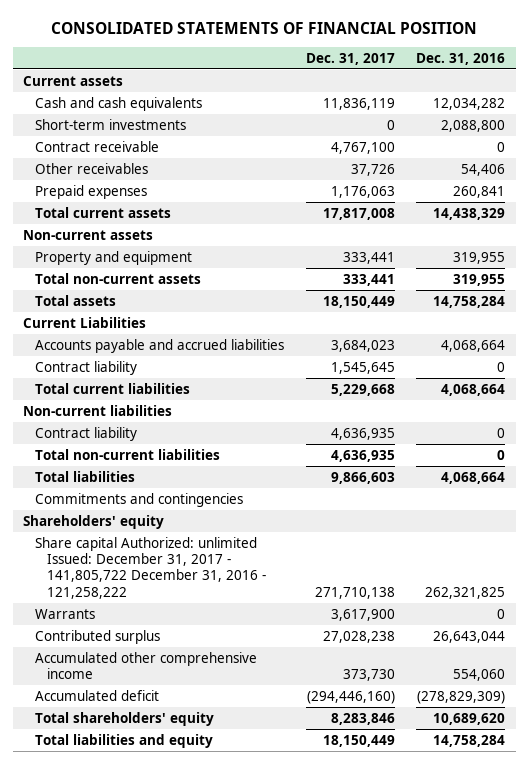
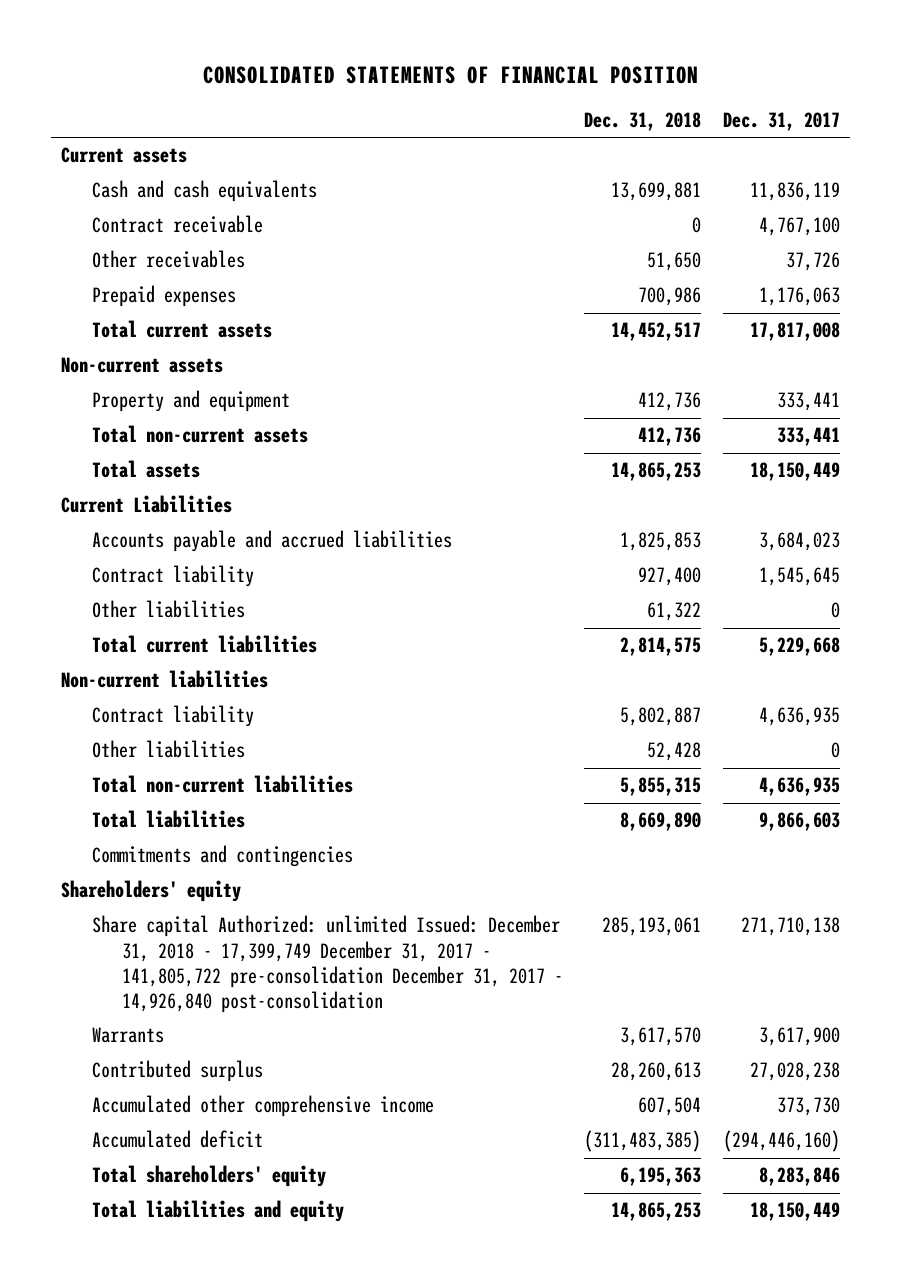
- | Dec. 31, 2017 | Dec. 31, 2016
+ | Dec. 31, 2018 | Dec. 31, 2017
- Short-term investments | 0 | 2,088,800
+ Other liabilities | 61,322 | 0
+ Other liabilities | 52,428 | 0
- Share capital Authorized: unlimited Issued: December 31, 2017 - 141,805,722 December 31, 2016 - 121,258,222 | 271,710,138 | 262,321,825
+ Share capital Authorized: unlimited Issued: December 31, 2018 - 17,399,749 December 31, 2017 - 141,805,722 pre-consolidation December 31, 2017 - 14,926,840 post-consolidation | 285,193,061 | 271,710,138

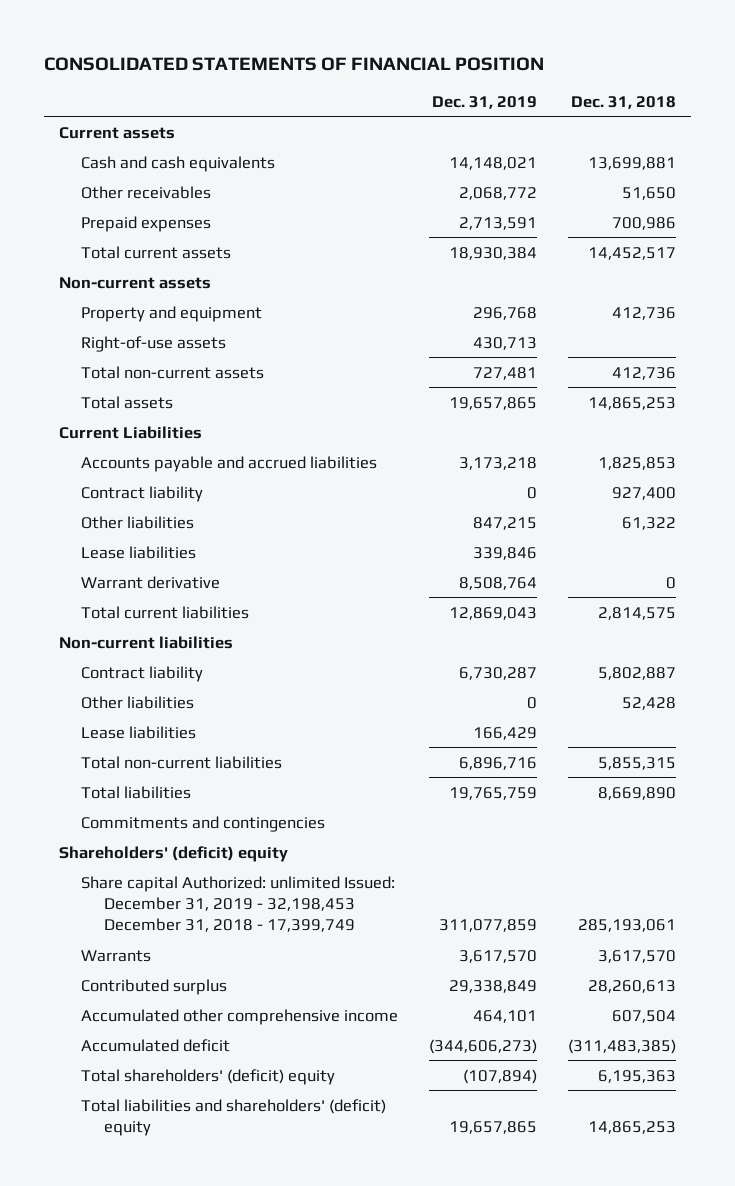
- | Dec. 31, 2018 | Dec. 31, 2017
+ | Dec. 31, 2019 | Dec. 31, 2018
- Contract receivable | 0 | 4,767,100
+ Right-of-use assets | 430,713 |
+ Lease liabilities | 339,846 |
+ Warrant derivative | 8,508,764 | 0
+ Lease liabilities | 166,429 |
- Shareholders' equity
- Share capital Authorized: unlimited Issued: December 31, 2018 - 17,399,749 December 31, 2017 - 141,805,722 pre-consolidation December 31, 2017 - 14,926,840 post-consolidation | 285,193,061 | 271,710,138
+ Shareholders' (deficit) equity
+ Share capital Authorized: unlimited Issued: December 31, 2019 - 32,198,453 December 31, 2018 - 17,399,749 | 311,077,859 | 285,193,061
- Total shareholders' equity | 6,195,363 | 8,283,846
- Total liabilities and equity | 14,865,253 | 18,150,449
+ Total shareholders' (deficit) equity | (107,894) | 6,195,363
+ Total liabilities and shareholders' (deficit) equity | 19,657,865 | 14,865,253

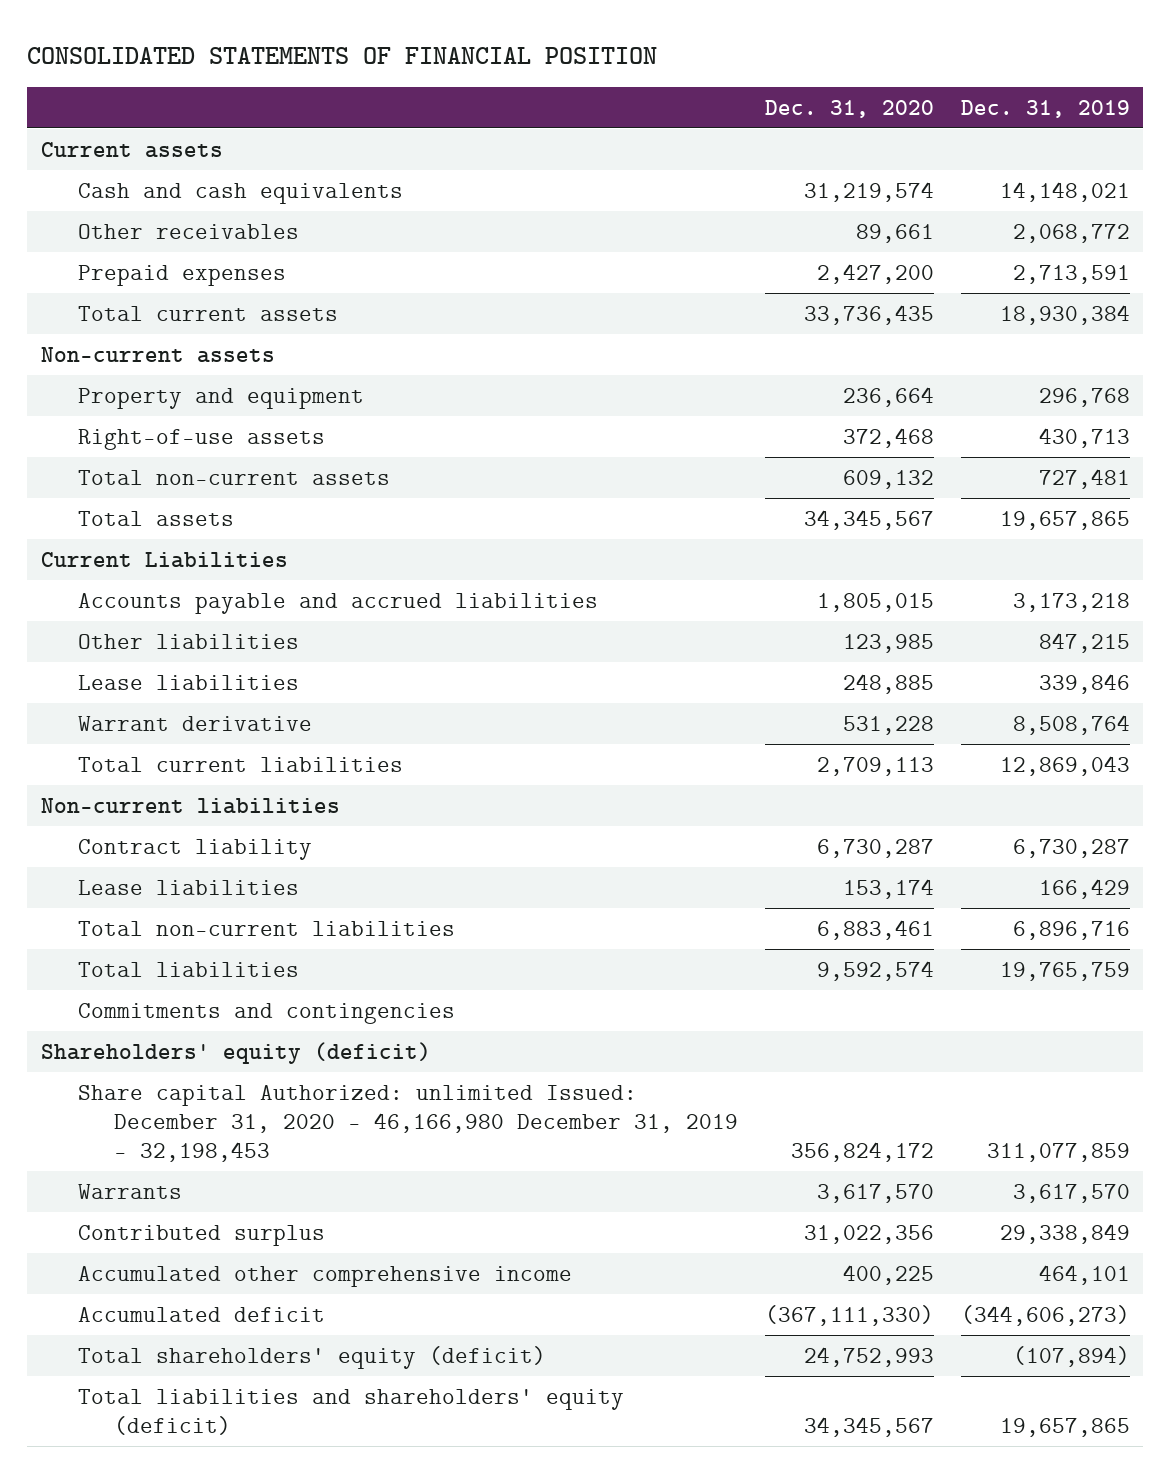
- | Dec. 31, 2019 | Dec. 31, 2018
+ | Dec. 31, 2020 | Dec. 31, 2019
- Contract liability | 0 | 927,400
- Other liabilities | 0 | 52,428
- Shareholders' (deficit) equity
- Share capital Authorized: unlimited Issued: December 31, 2019 - 32,198,453 December 31, 2018 - 17,399,749 | 311,077,859 | 285,193,061
+ Shareholders' equity (deficit)
+ Share capital Authorized: unlimited Issued: December 31, 2020 - 46,166,980 December 31, 2019 - 32,198,453 | 356,824,172 | 311,077,859
- Total shareholders' (deficit) equity | (107,894) | 6,195,363
- Total liabilities and shareholders' (deficit) equity | 19,657,865 | 14,865,253
+ Total shareholders' equity (deficit) | 24,752,993 | (107,894)
+ Total liabilities and shareholders' equity (deficit) | 34,345,567 | 19,657,865

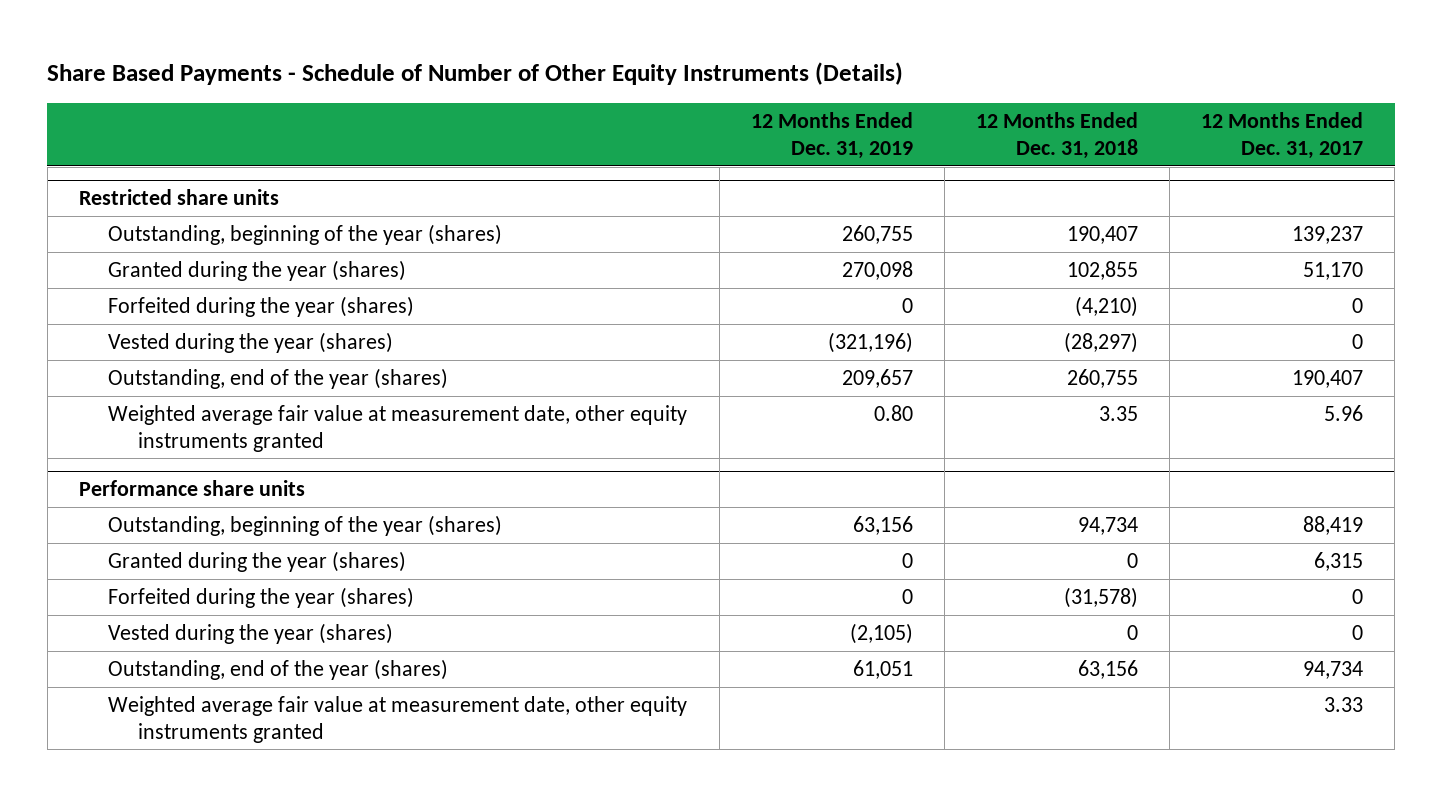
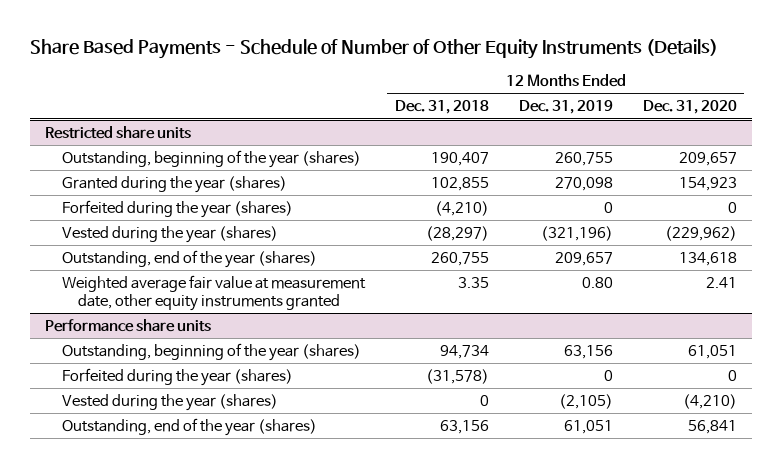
- | 12 Months Ended Dec. 31, 2019 | 12 Months Ended Dec. 31, 2018 | 12 Months Ended Dec. 31, 2017
+ | 12 Months Ended Dec. 31, 2018 | 12 Months Ended Dec. 31, 2019 | 12 Months Ended Dec. 31, 2020
@ Performance share units
- Granted during the year (shares) | 0 | 0 | 6,315
- Weighted average fair value at measurement date, other equity instruments granted | | | 3.33

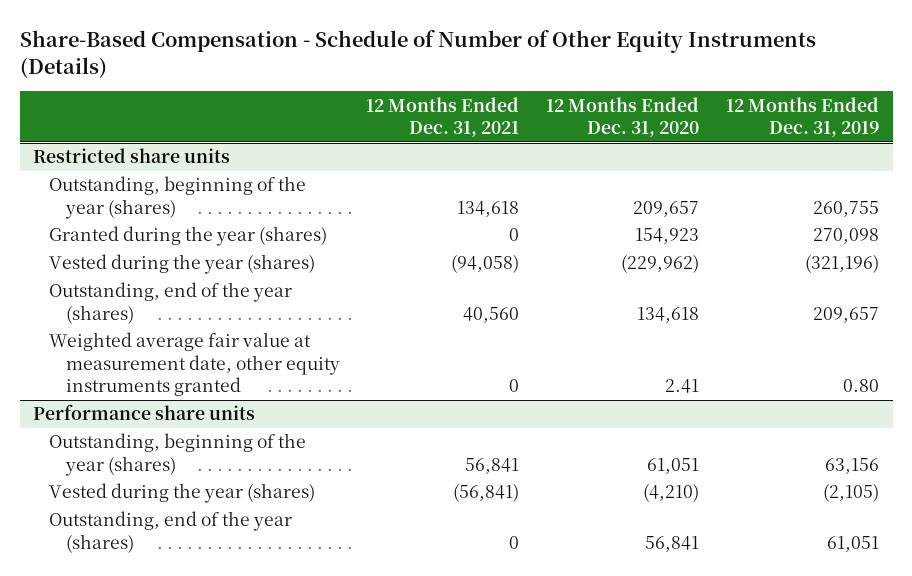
- Share Based Payments - Schedule of Number of Other Equity Instruments (Details)
+ Share-Based Compensation - Schedule of Number of Other Equity Instruments (Details)
- | 12 Months Ended Dec. 31, 2018 | 12 Months Ended Dec. 31, 2019 | 12 Months Ended Dec. 31, 2020
+ | 12 Months Ended Dec. 31, 2021 | 12 Months Ended Dec. 31, 2020 | 12 Months Ended Dec. 31, 2019
@ Restricted share units
- Forfeited during the year (shares) | (4,210) | 0 | 0
@ Performance share units
- Forfeited during the year (shares) | (31,578) | 0 | 0

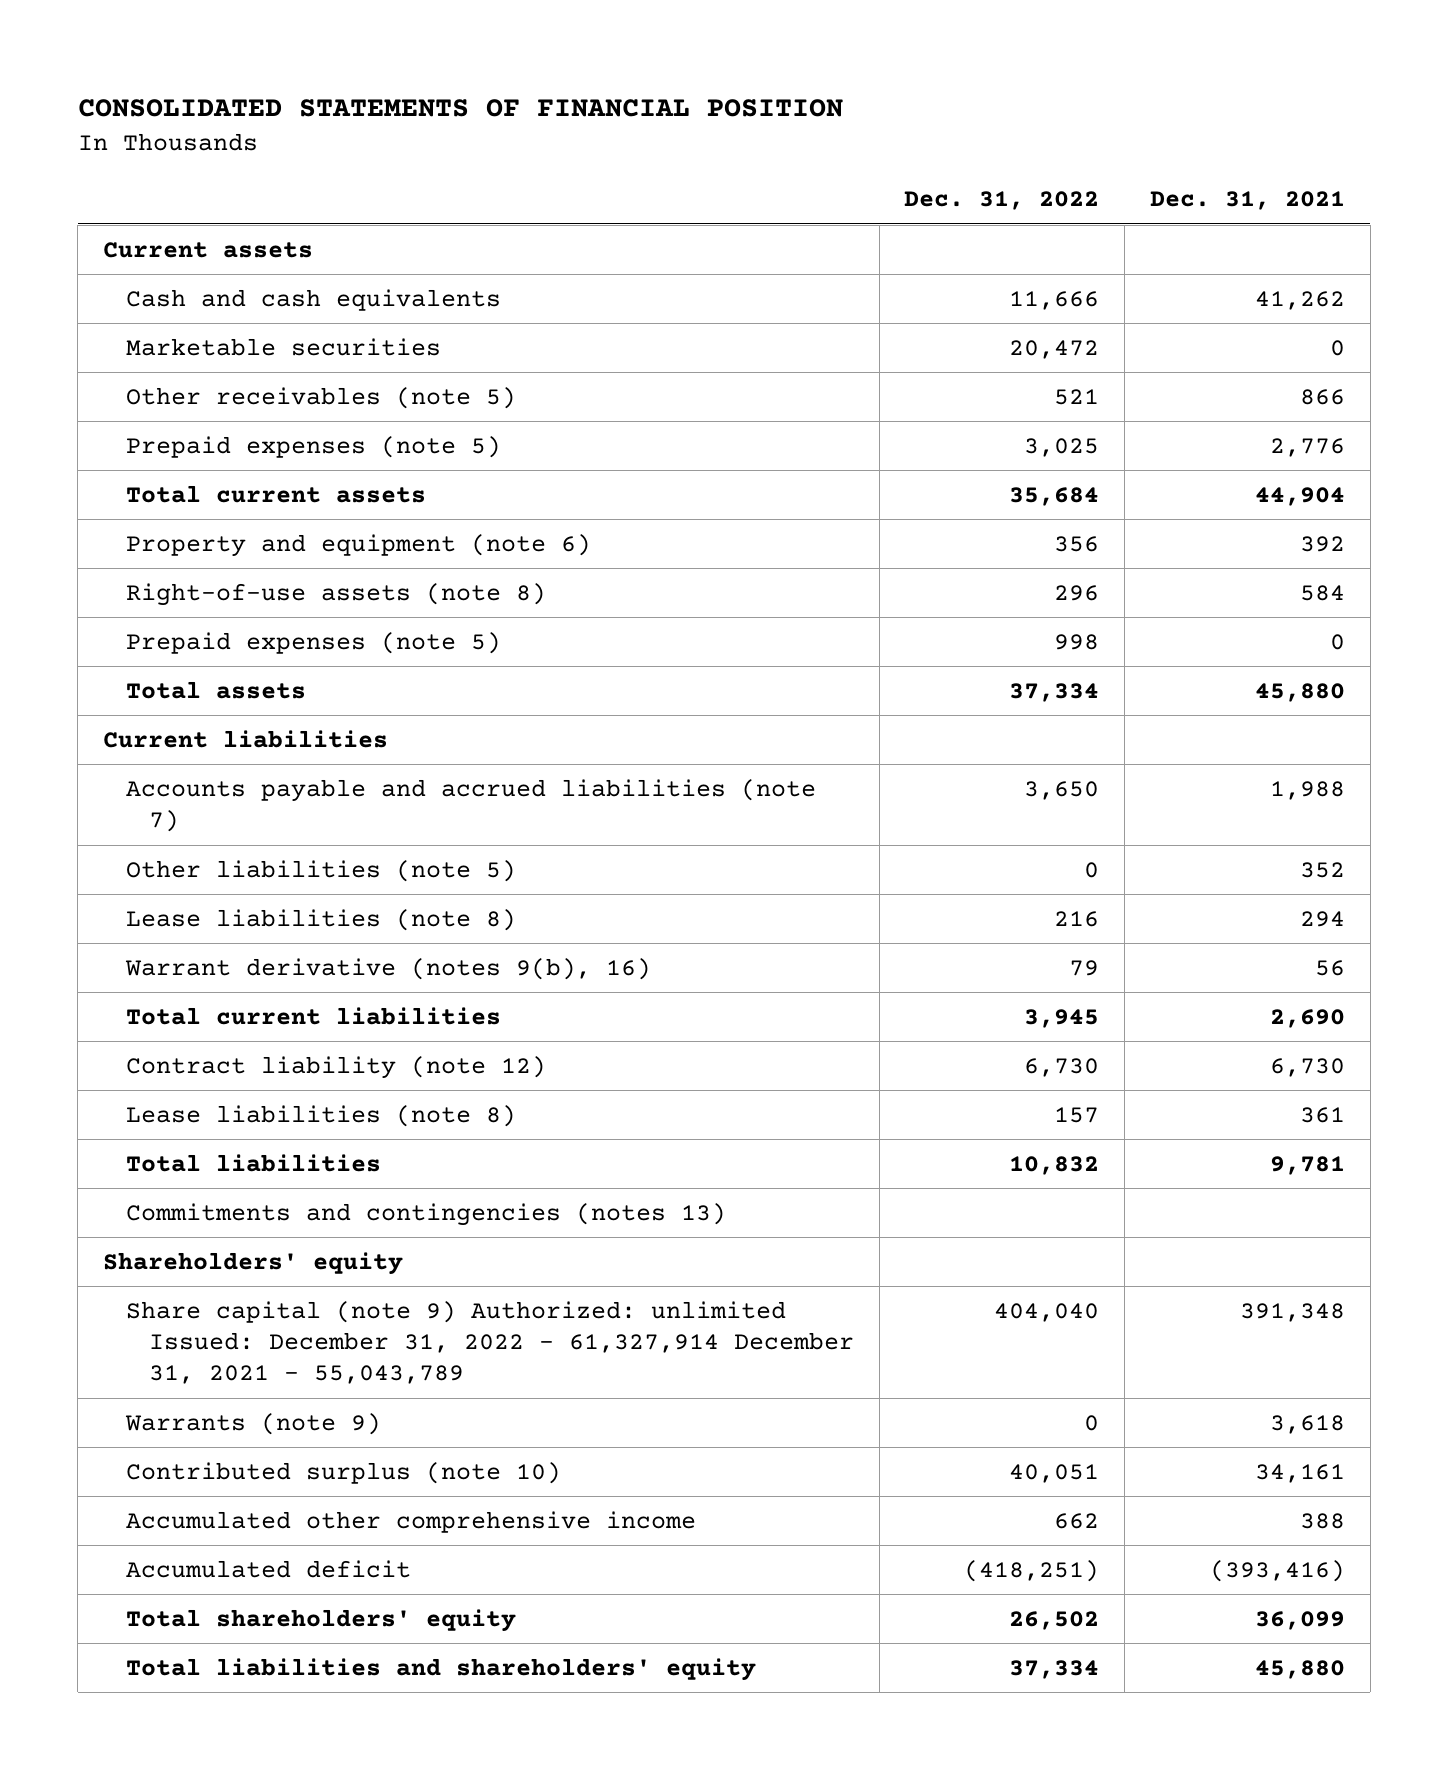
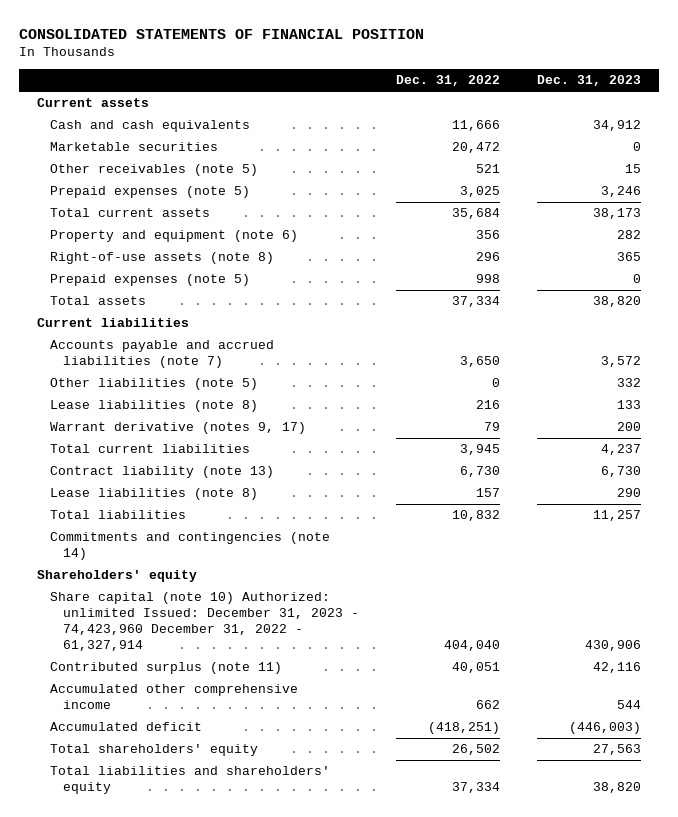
- | Dec. 31, 2022 | Dec. 31, 2021
+ | Dec. 31, 2022 | Dec. 31, 2023
- Warrant derivative (notes 9(b), 16) | 79 | 56
+ Warrant derivative (notes 9, 17) | 79 | 200
- Contract liability (note 12) | 6,730 | 6,730
+ Contract liability (note 13) | 6,730 | 6,730
- Commitments and contingencies (notes 13)
+ Commitments and contingencies (note 14)
- Share capital (note 9) Authorized: unlimited Issued: December 31, 2022 - 61,327,914 December 31, 2021 - 55,043,789 | 404,040 | 391,348
- Warrants (note 9) | 0 | 3,618
- Contributed surplus (note 10) | 40,051 | 34,161
+ Share capital (note 10) Authorized: unlimited Issued: December 31, 2023 - 74,423,960 December 31, 2022 - 61,327,914 | 404,040 | 430,906
+ Contributed surplus (note 11) | 40,051 | 42,116

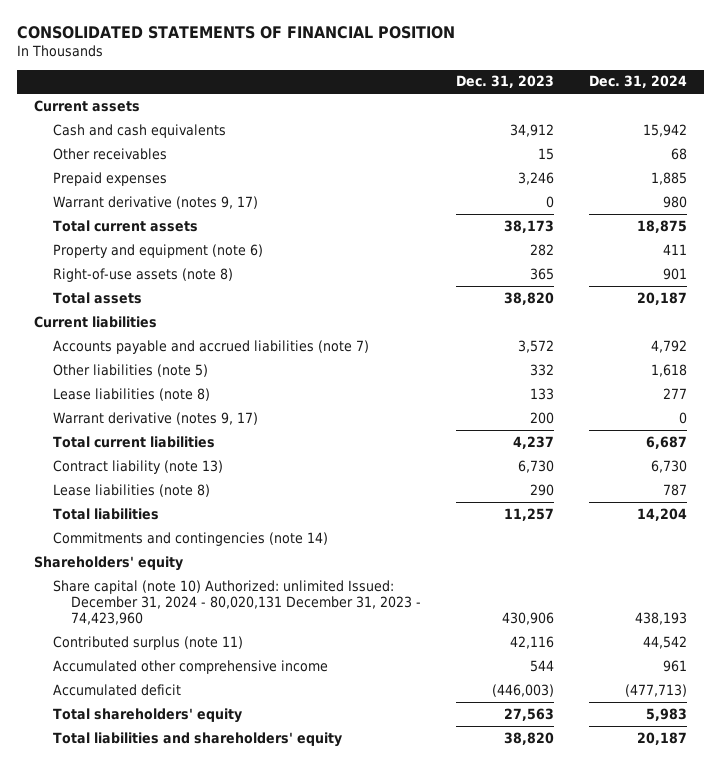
- | Dec. 31, 2022 | Dec. 31, 2023
+ | Dec. 31, 2023 | Dec. 31, 2024
- Marketable securities | 20,472 | 0
- Other receivables (note 5) | 521 | 15
- Prepaid expenses (note 5) | 3,025 | 3,246
+ Other receivables | 15 | 68
+ Prepaid expenses | 3,246 | 1,885
+ Warrant derivative (notes 9, 17) | 0 | 980
- Prepaid expenses (note 5) | 998 | 0
- Share capital (note 10) Authorized: unlimited Issued: December 31, 2023 - 74,423,960 December 31, 2022 - 61,327,914 | 404,040 | 430,906
+ Share capital (note 10) Authorized: unlimited Issued: December 31, 2024 - 80,020,131 December 31, 2023 - 74,423,960 | 430,906 | 438,193

